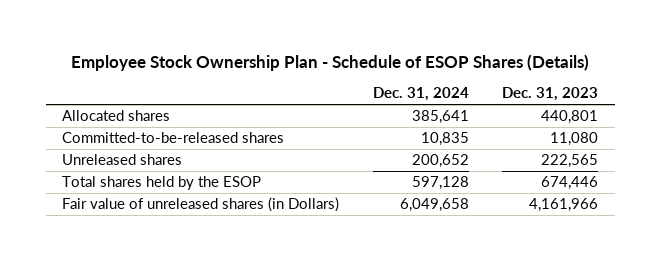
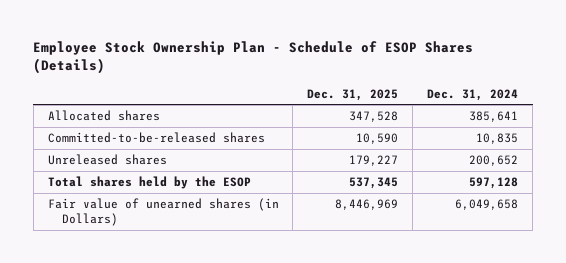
- | Dec. 31, 2024 | Dec. 31, 2023
+ | Dec. 31, 2025 | Dec. 31, 2024
- Fair value of unreleased shares (in Dollars) | 6,049,658 | 4,161,966
+ Fair value of unearned shares (in Dollars) | 8,446,969 | 6,049,658

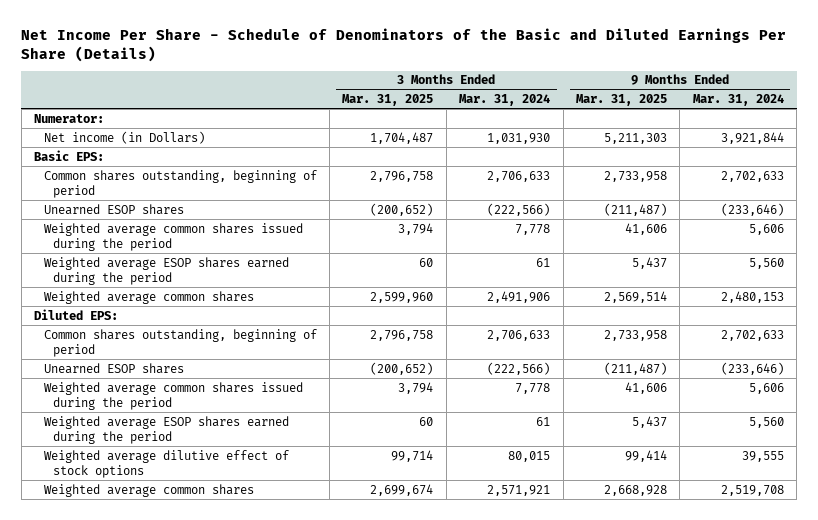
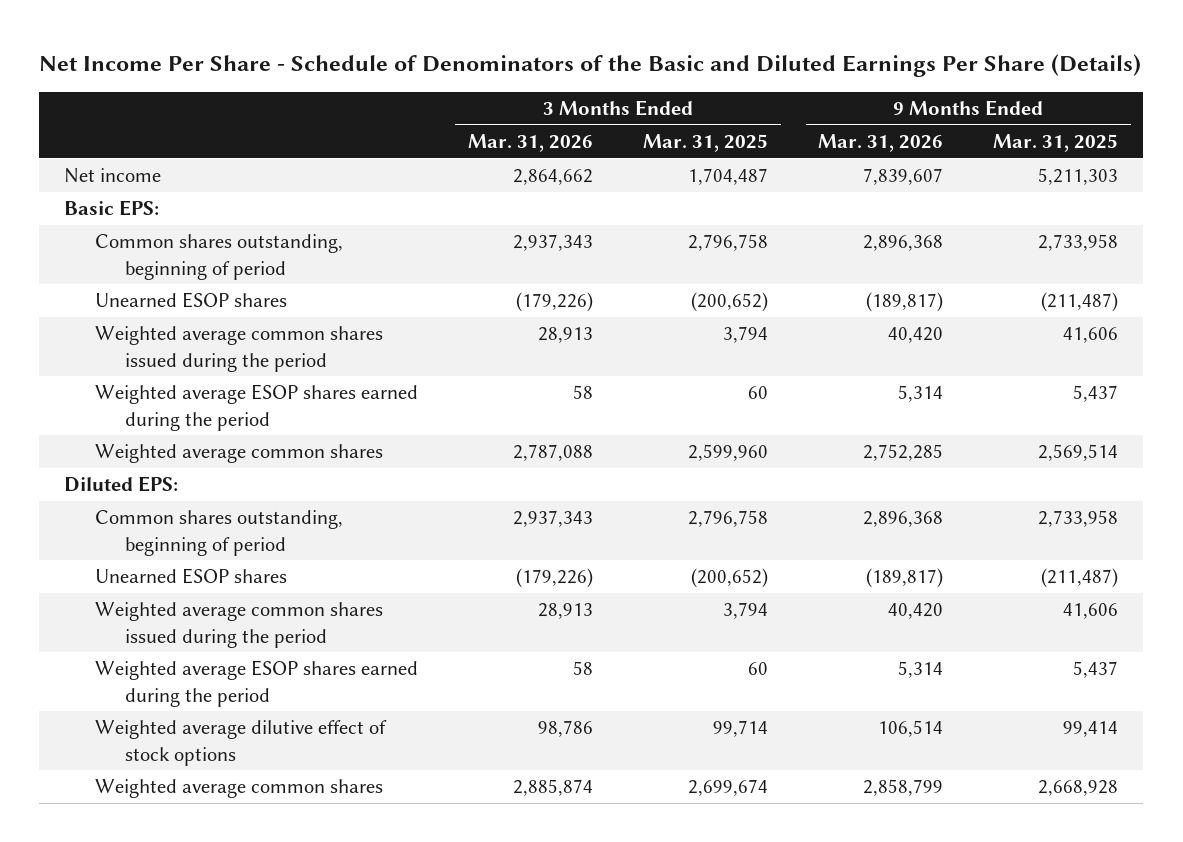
- | 3 Months Ended Mar. 31, 2025 | 3 Months Ended Mar. 31, 2024 | 9 Months Ended Mar. 31, 2025 | 9 Months Ended Mar. 31, 2024
+ | 3 Months Ended Mar. 31, 2026 | 3 Months Ended Mar. 31, 2025 | 9 Months Ended Mar. 31, 2026 | 9 Months Ended Mar. 31, 2025
- Numerator:
- Net income (in Dollars) | 1,704,487 | 1,031,930 | 5,211,303 | 3,921,844
+ Net income | 2,864,662 | 1,704,487 | 7,839,607 | 5,211,303

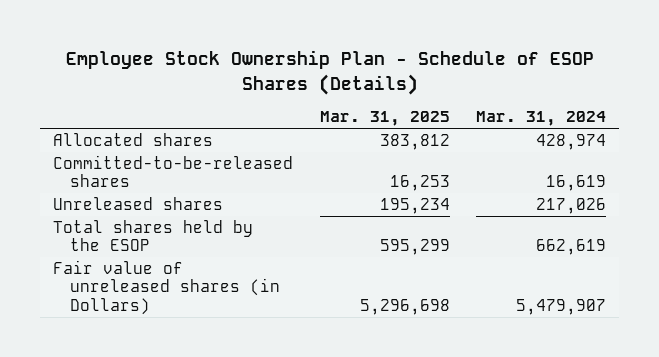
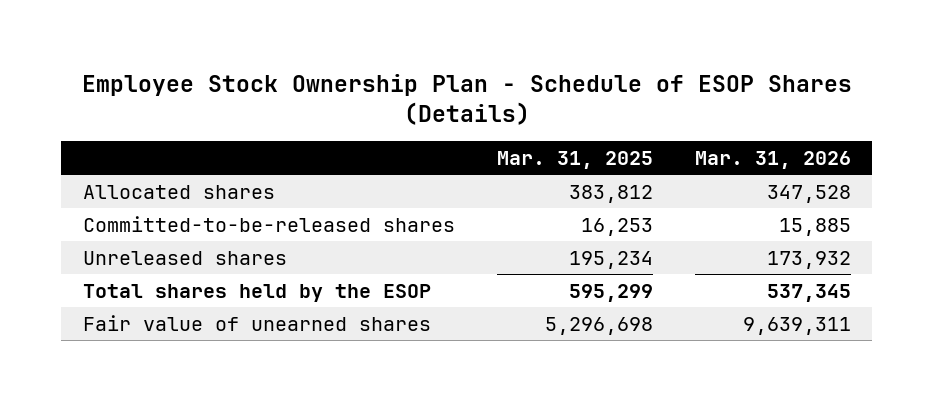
- | Mar. 31, 2025 | Mar. 31, 2024
+ | Mar. 31, 2025 | Mar. 31, 2026
- Fair value of unreleased shares (in Dollars) | 5,296,698 | 5,479,907
+ Fair value of unearned shares | 5,296,698 | 9,639,311

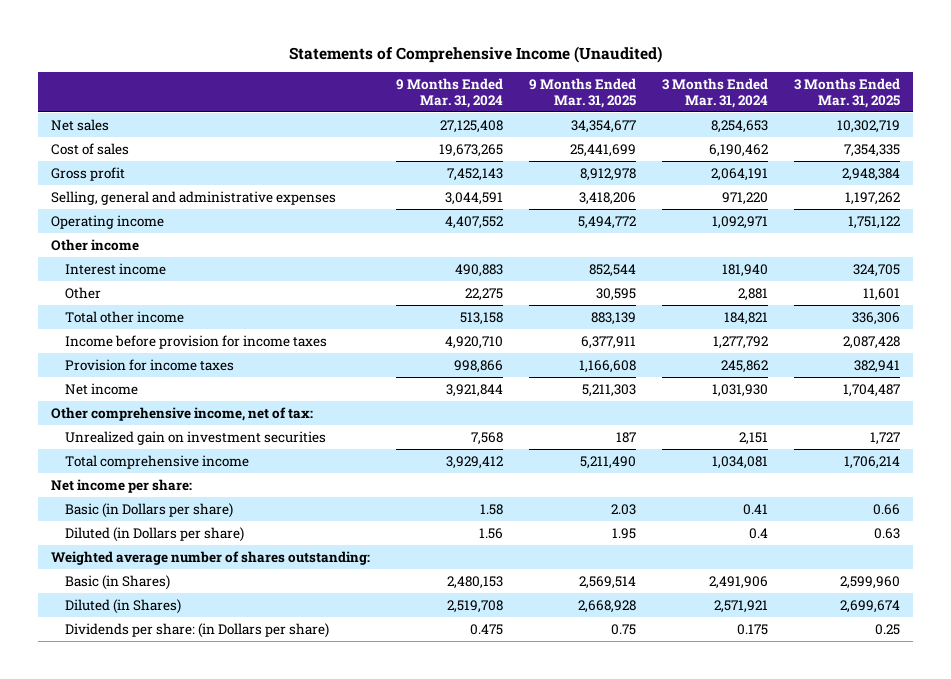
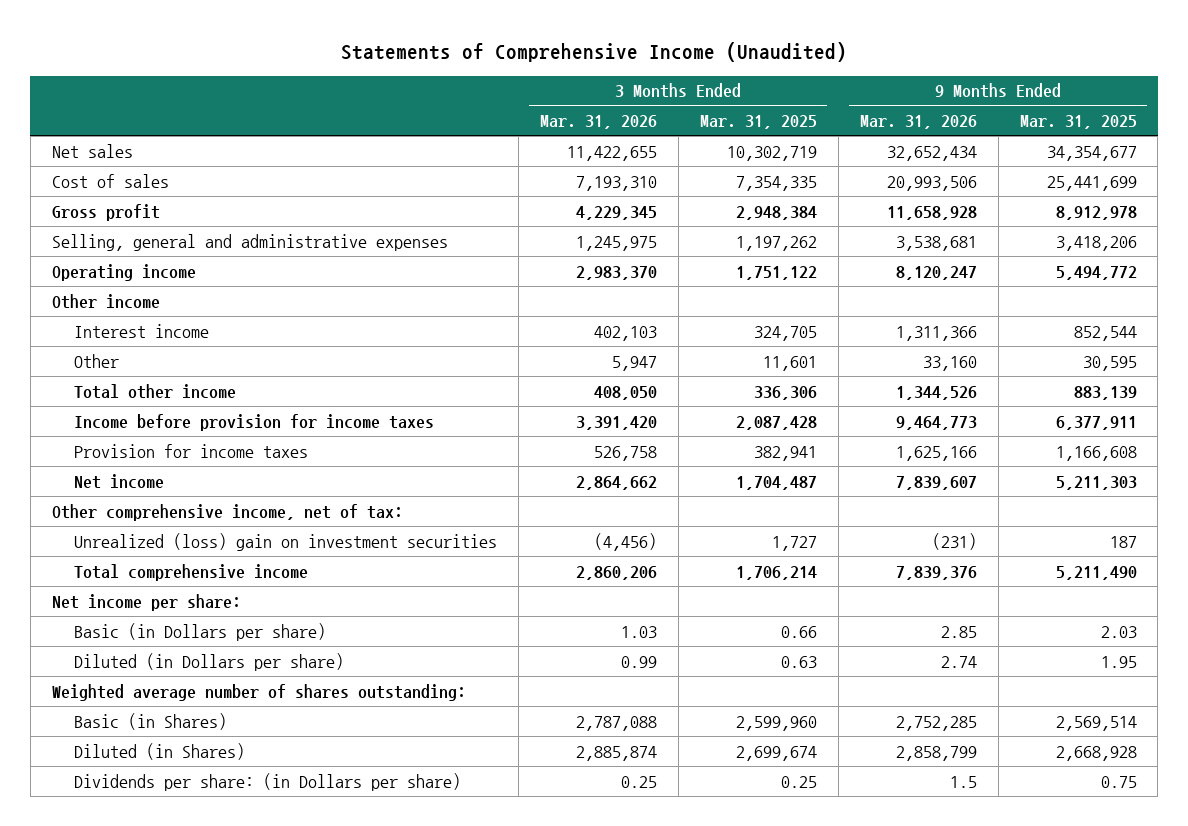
- | 9 Months Ended Mar. 31, 2024 | 9 Months Ended Mar. 31, 2025 | 3 Months Ended Mar. 31, 2024 | 3 Months Ended Mar. 31, 2025
+ | 3 Months Ended Mar. 31, 2026 | 3 Months Ended Mar. 31, 2025 | 9 Months Ended Mar. 31, 2026 | 9 Months Ended Mar. 31, 2025
- Unrealized gain on investment securities | 7,568 | 187 | 2,151 | 1,727
+ Unrealized (loss) gain on investment securities | (4,456) | 1,727 | (231) | 187

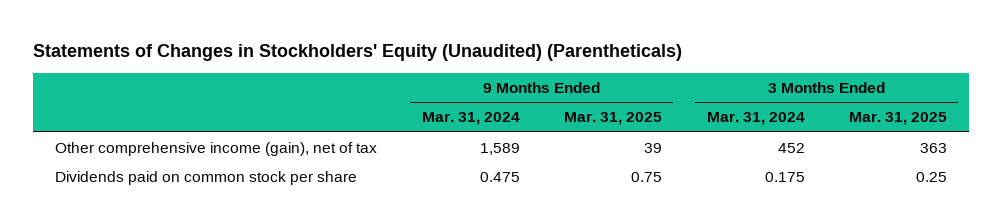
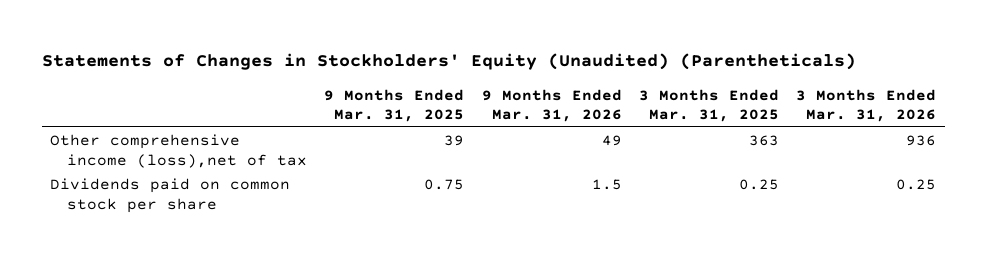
- | 9 Months Ended Mar. 31, 2024 | 9 Months Ended Mar. 31, 2025 | 3 Months Ended Mar. 31, 2024 | 3 Months Ended Mar. 31, 2025
+ | 9 Months Ended Mar. 31, 2025 | 9 Months Ended Mar. 31, 2026 | 3 Months Ended Mar. 31, 2025 | 3 Months Ended Mar. 31, 2026
- Other comprehensive income (gain), net of tax | 1,589 | 39 | 452 | 363
+ Other comprehensive income (loss),net of tax | 39 | 49 | 363 | 936

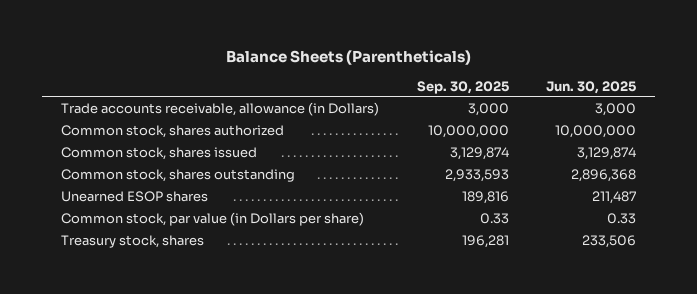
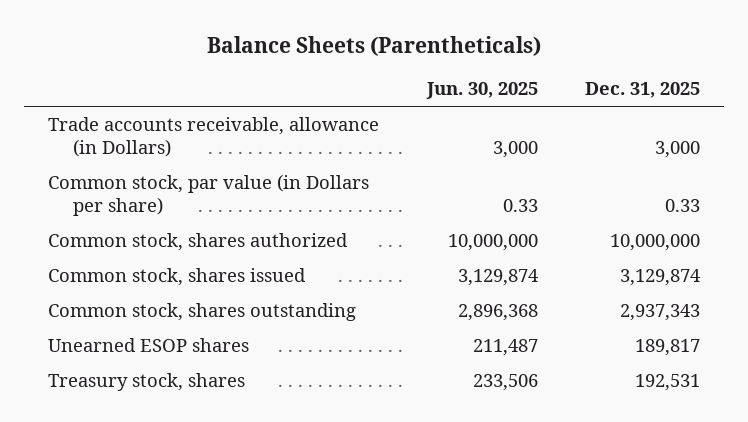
- | Sep. 30, 2025 | Jun. 30, 2025
+ | Jun. 30, 2025 | Dec. 31, 2025
moved up: Common stock, par value (in Dollars per share) | 0.33 | 0.33

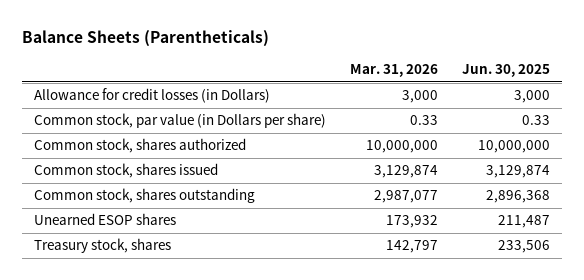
- | Jun. 30, 2025 | Dec. 31, 2025
+ | Mar. 31, 2026 | Jun. 30, 2025
- Trade accounts receivable, allowance (in Dollars) | 3,000 | 3,000
+ Allowance for credit losses (in Dollars) | 3,000 | 3,000

